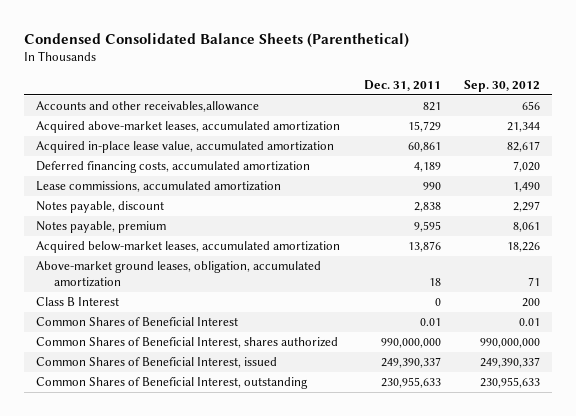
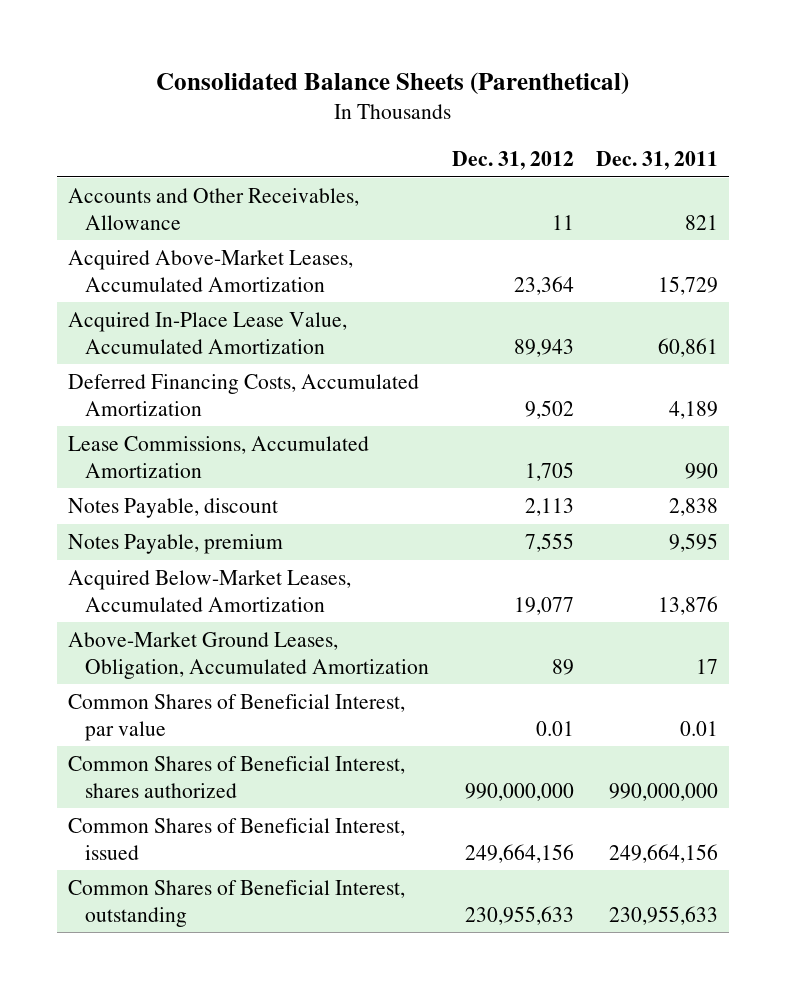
- Condensed Consolidated Balance Sheets (Parenthetical)
+ Consolidated Balance Sheets (Parenthetical)
- | Dec. 31, 2011 | Sep. 30, 2012
+ | Dec. 31, 2012 | Dec. 31, 2011
- Accounts and other receivables,allowance | 821 | 656
- Acquired above-market leases, accumulated amortization | 15,729 | 21,344
- Acquired in-place lease value, accumulated amortization | 60,861 | 82,617
- Deferred financing costs, accumulated amortization | 4,189 | 7,020
- Lease commissions, accumulated amortization | 990 | 1,490
- Notes payable, discount | 2,838 | 2,297
- Notes payable, premium | 9,595 | 8,061
- Acquired below-market leases, accumulated amortization | 13,876 | 18,226
- Above-market ground leases, obligation, accumulated amortization | 18 | 71
- Class B Interest | 0 | 200
- Common Shares of Beneficial Interest | 0.01 | 0.01
+ Accounts and Other Receivables, Allowance | 11 | 821
+ Acquired Above-Market Leases, Accumulated Amortization | 23,364 | 15,729
+ Acquired In-Place Lease Value, Accumulated Amortization | 89,943 | 60,861
+ Deferred Financing Costs, Accumulated Amortization | 9,502 | 4,189
+ Lease Commissions, Accumulated Amortization | 1,705 | 990
+ Notes Payable, discount | 2,113 | 2,838
+ Notes Payable, premium | 7,555 | 9,595
+ Acquired Below-Market Leases, Accumulated Amortization | 19,077 | 13,876
+ Above-Market Ground Leases, Obligation, Accumulated Amortization | 89 | 17
+ Common Shares of Beneficial Interest, par value | 0.01 | 0.01
- Common Shares of Beneficial Interest, issued | 249,390,337 | 249,390,337
+ Common Shares of Beneficial Interest, issued | 249,664,156 | 249,664,156

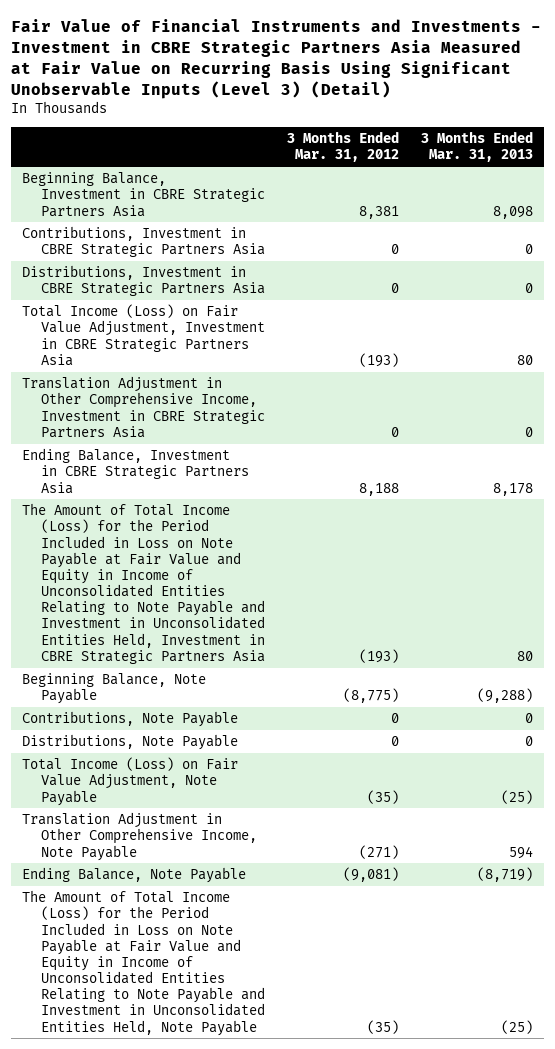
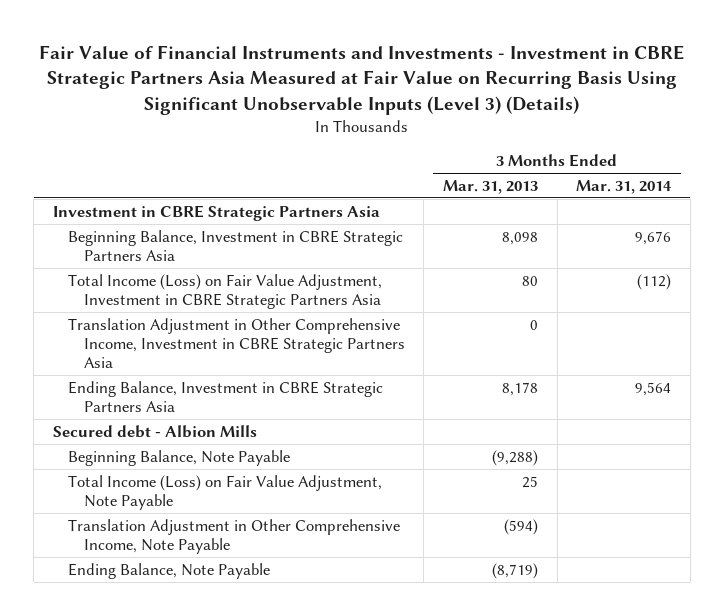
- Fair Value of Financial Instruments and Investments - Investment in CBRE Strategic Partners Asia Measured at Fair Value on Recurring Basis Using Significant Unobservable Inputs (Level 3) (Detail)
+ Fair Value of Financial Instruments and Investments - Investment in CBRE Strategic Partners Asia Measured at Fair Value on Recurring Basis Using Significant Unobservable Inputs (Level 3) (Details)
- | 3 Months Ended Mar. 31, 2012 | 3 Months Ended Mar. 31, 2013
+ | 3 Months Ended Mar. 31, 2013 | 3 Months Ended Mar. 31, 2014
+ Investment in CBRE Strategic Partners Asia
- Contributions, Investment in CBRE Strategic Partners Asia | 0 | 0
- Distributions, Investment in CBRE Strategic Partners Asia | 0 | 0
- The Amount of Total Income (Loss) for the Period Included in Loss on Note Payable at Fair Value and Equity in Income of Unconsolidated Entities Relating to Note Payable and Investment in Unconsolidated Entities Held, Investment in CBRE Strategic Partners Asia | (193) | 80
+ Secured debt - Albion Mills
- Contributions, Note Payable | 0 | 0
- Distributions, Note Payable | 0 | 0
- Total Income (Loss) on Fair Value Adjustment, Note Payable | (35) | (25)
- Translation Adjustment in Other Comprehensive Income, Note Payable | (271) | 594
+ Total Income (Loss) on Fair Value Adjustment, Note Payable | 25 |
+ Translation Adjustment in Other Comprehensive Income, Note Payable | (594) |
- The Amount of Total Income (Loss) for the Period Included in Loss on Note Payable at Fair Value and Equity in Income of Unconsolidated Entities Relating to Note Payable and Investment in Unconsolidated Entities Held, Note Payable | (35) | (25)

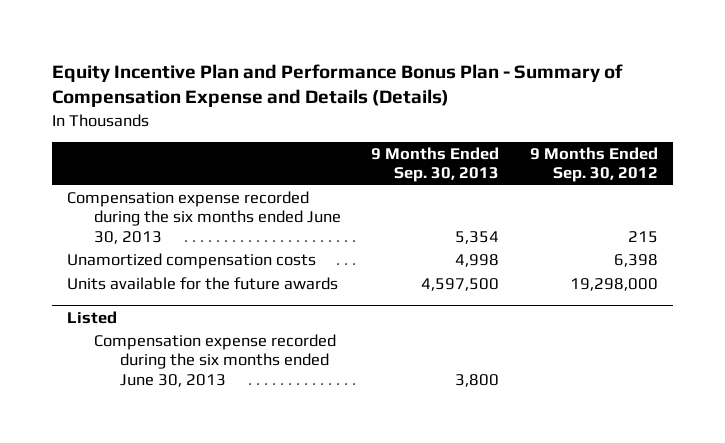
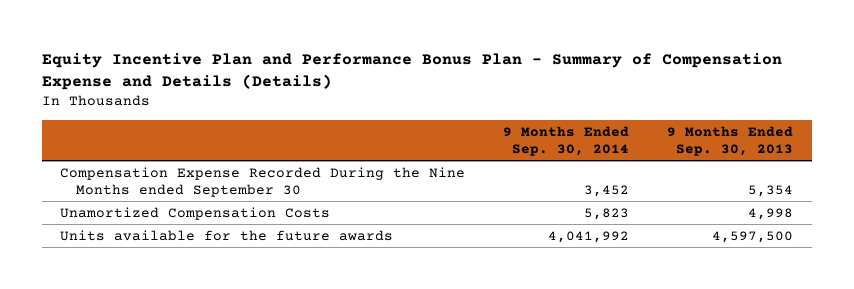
- | 9 Months Ended Sep. 30, 2013 | 9 Months Ended Sep. 30, 2012
+ | 9 Months Ended Sep. 30, 2014 | 9 Months Ended Sep. 30, 2013
- Compensation expense recorded during the six months ended June 30, 2013 | 5,354 | 215
- Unamortized compensation costs | 4,998 | 6,398
+ Compensation Expense Recorded During the Nine Months ended September 30 | 3,452 | 5,354
+ Unamortized Compensation Costs | 5,823 | 4,998
- Listed
- Compensation expense recorded during the six months ended June 30, 2013 | 3,800 |

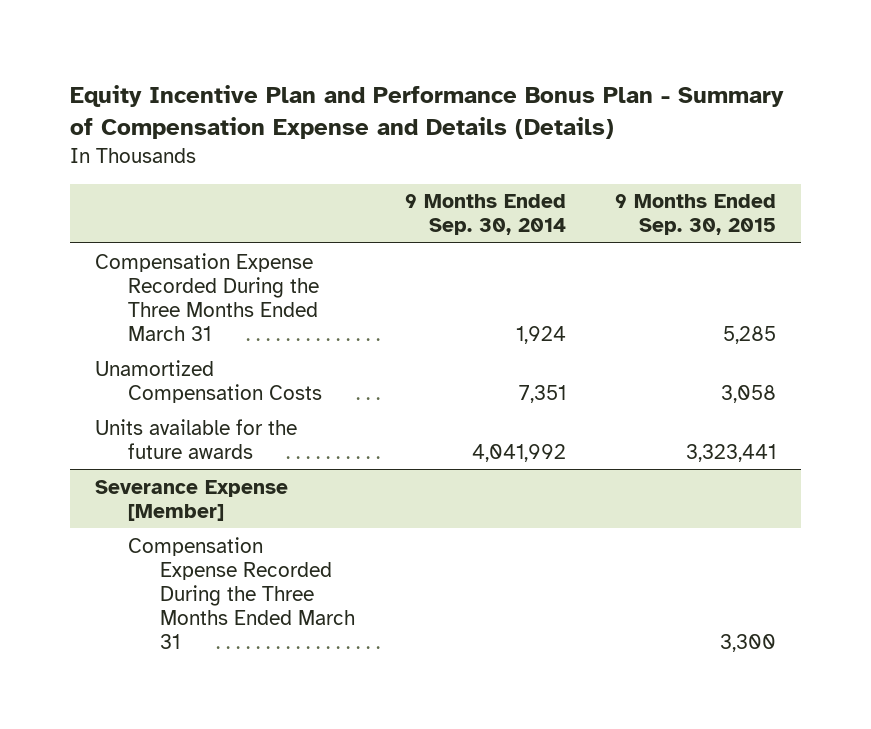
- | 9 Months Ended Sep. 30, 2014 | 9 Months Ended Sep. 30, 2013
+ | 9 Months Ended Sep. 30, 2014 | 9 Months Ended Sep. 30, 2015
- Compensation Expense Recorded During the Nine Months ended September 30 | 3,452 | 5,354
- Unamortized Compensation Costs | 5,823 | 4,998
+ Compensation Expense Recorded During the Three Months Ended March 31 | 1,924 | 5,285
+ Unamortized Compensation Costs | 7,351 | 3,058
+ Severance Expense [Member]
+ Compensation Expense Recorded During the Three Months Ended March 31 | | 3,300

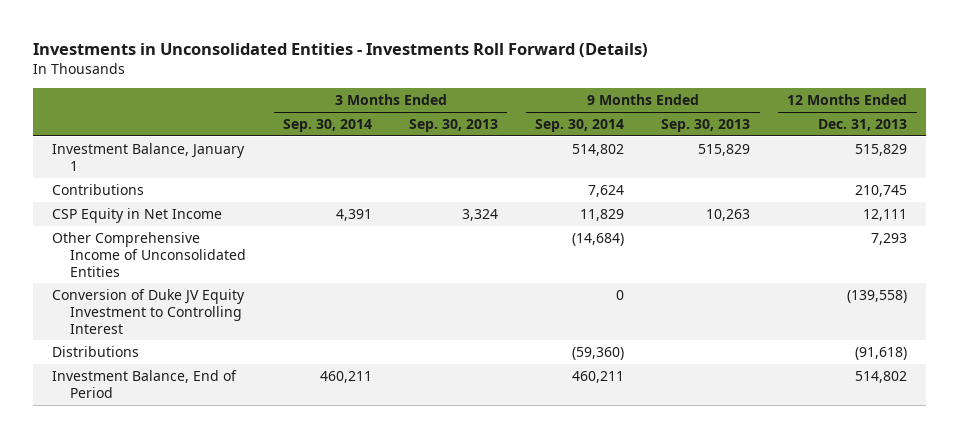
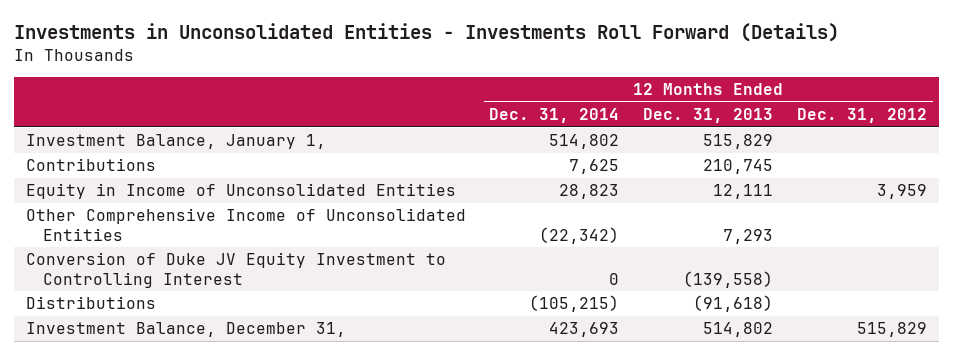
- | 3 Months Ended Sep. 30, 2014 | 3 Months Ended Sep. 30, 2013 | 9 Months Ended Sep. 30, 2014 | 9 Months Ended Sep. 30, 2013 | 12 Months Ended Dec. 31, 2013
+ | 12 Months Ended Dec. 31, 2014 | 12 Months Ended Dec. 31, 2013 | 12 Months Ended Dec. 31, 2012
- Investment Balance, January 1 | | | 514,802 | 515,829 | 515,829
+ Investment Balance, January 1, | 514,802 | 515,829 |
- CSP Equity in Net Income | 4,391 | 3,324 | 11,829 | 10,263 | 12,111
+ Equity in Income of Unconsolidated Entities | 28,823 | 12,111 | 3,959
- Investment Balance, End of Period | 460,211 | | 460,211 | | 514,802
+ Investment Balance, December 31, | 423,693 | 514,802 | 515,829

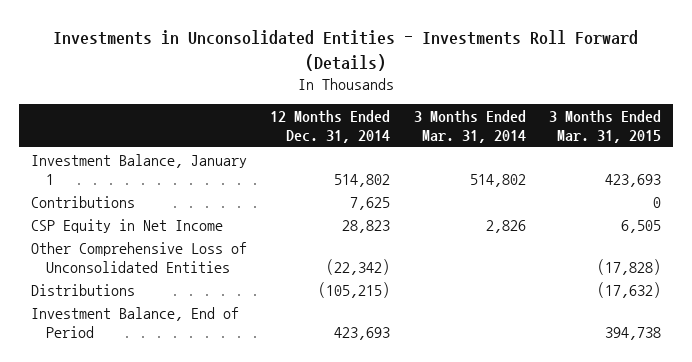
- | 12 Months Ended Dec. 31, 2014 | 12 Months Ended Dec. 31, 2013 | 12 Months Ended Dec. 31, 2012
+ | 12 Months Ended Dec. 31, 2014 | 3 Months Ended Mar. 31, 2014 | 3 Months Ended Mar. 31, 2015
- Investment Balance, January 1, | 514,802 | 515,829 |
+ Investment Balance, January 1 | 514,802 | 514,802 | 423,693
- Equity in Income of Unconsolidated Entities | 28,823 | 12,111 | 3,959
- Other Comprehensive Income of Unconsolidated Entities | (22,342) | 7,293 |
- Conversion of Duke JV Equity Investment to Controlling Interest | 0 | (139,558) |
+ CSP Equity in Net Income | 28,823 | 2,826 | 6,505
+ Other Comprehensive Loss of Unconsolidated Entities | (22,342) | | (17,828)
- Investment Balance, December 31, | 423,693 | 514,802 | 515,829
+ Investment Balance, End of Period | 423,693 | | 394,738

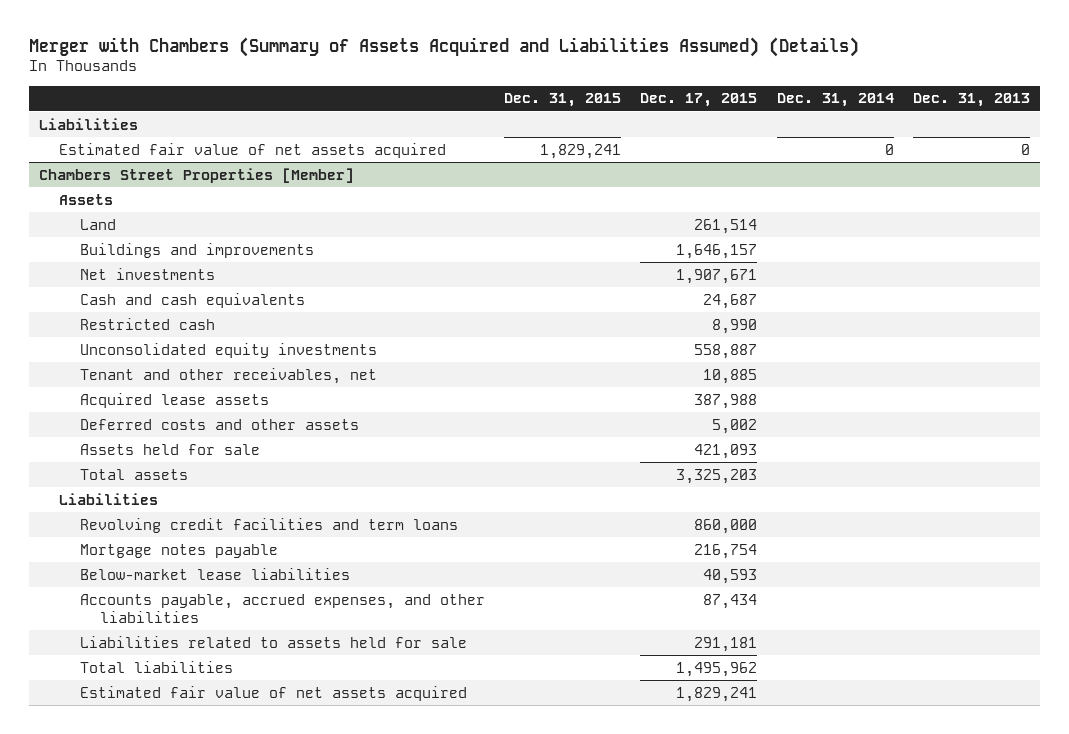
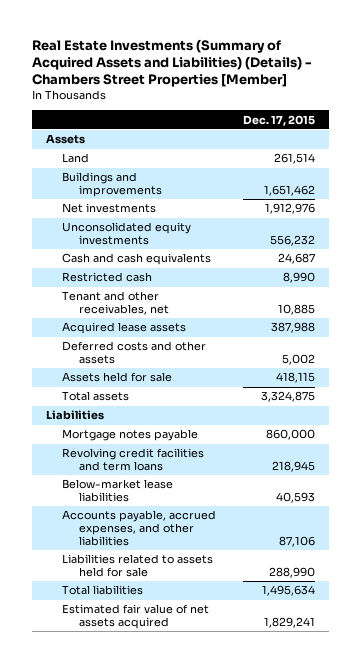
- Merger with Chambers (Summary of Assets Acquired and Liabilities Assumed) (Details)
+ Real Estate Investments (Summary of Acquired Assets and Liabilities) (Details) - Chambers Street Properties [Member]
- | Dec. 31, 2015 | Dec. 17, 2015 | Dec. 31, 2014 | Dec. 31, 2013
+ | Dec. 17, 2015
- Liabilities
- Estimated fair value of net assets acquired | 1,829,241 | | 0 | 0
- Chambers Street Properties [Member]
- Buildings and improvements | | 1,646,157 | |
- Net investments | | 1,907,671 | |
+ Buildings and improvements | 1,651,462
+ Net investments | 1,912,976
+ Unconsolidated equity investments | 556,232
- Unconsolidated equity investments | | 558,887 | |
- Assets held for sale | | 421,093 | |
- Total assets | | 3,325,203 | |
+ Assets held for sale | 418,115
+ Total assets | 3,324,875
- Revolving credit facilities and term loans | | 860,000 | |
- Mortgage notes payable | | 216,754 | |
+ Mortgage notes payable | 860,000
+ Revolving credit facilities and term loans | 218,945
- Accounts payable, accrued expenses, and other liabilities | | 87,434 | |
- Liabilities related to assets held for sale | | 291,181 | |
- Total liabilities | | 1,495,962 | |
+ Accounts payable, accrued expenses, and other liabilities | 87,106
+ Liabilities related to assets held for sale | 288,990
+ Total liabilities | 1,495,634

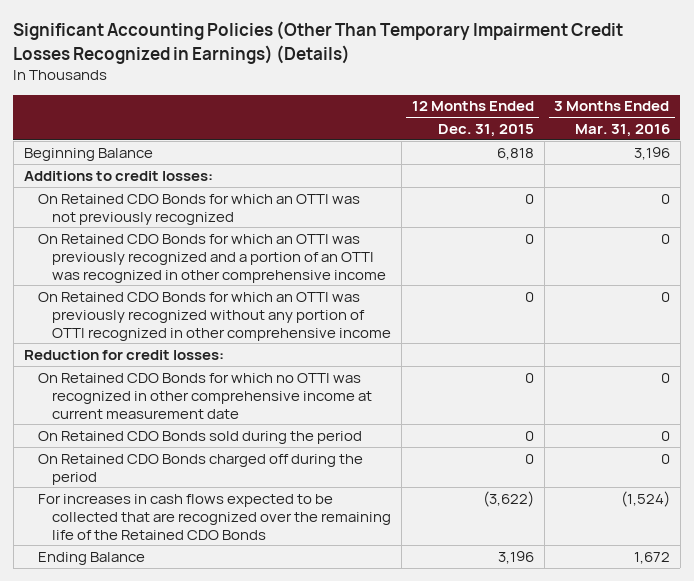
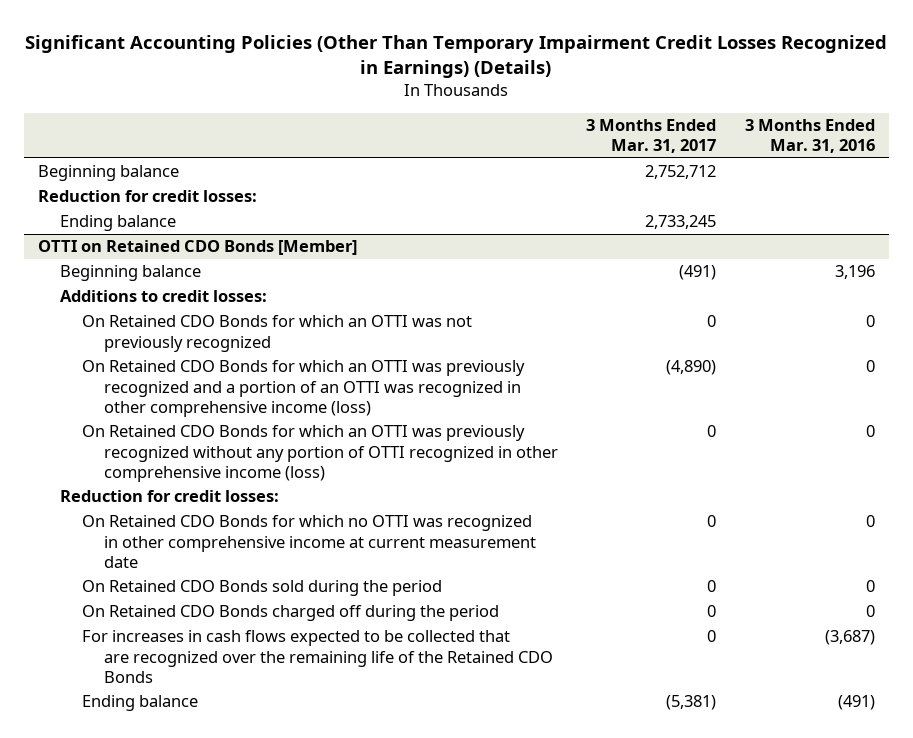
- | 12 Months Ended Dec. 31, 2015 | 3 Months Ended Mar. 31, 2016
+ | 3 Months Ended Mar. 31, 2017 | 3 Months Ended Mar. 31, 2016
- Beginning Balance | 6,818 | 3,196
+ Beginning balance | 2,752,712 |
+ Reduction for credit losses:
+ Ending balance | 2,733,245 |
+ OTTI on Retained CDO Bonds [Member]
+ Beginning balance | (491) | 3,196
- On Retained CDO Bonds for which an OTTI was previously recognized and a portion of an OTTI was recognized in other comprehensive income | 0 | 0
- On Retained CDO Bonds for which an OTTI was previously recognized without any portion of OTTI recognized in other comprehensive income | 0 | 0
+ On Retained CDO Bonds for which an OTTI was previously recognized and a portion of an OTTI was recognized in other comprehensive income (loss) | (4,890) | 0
+ On Retained CDO Bonds for which an OTTI was previously recognized without any portion of OTTI recognized in other comprehensive income (loss) | 0 | 0
- For increases in cash flows expected to be collected that are recognized over the remaining life of the Retained CDO Bonds | (3,622) | (1,524)
- Ending Balance | 3,196 | 1,672
+ For increases in cash flows expected to be collected that are recognized over the remaining life of the Retained CDO Bonds | 0 | (3,687)
+ Ending balance | (5,381) | (491)

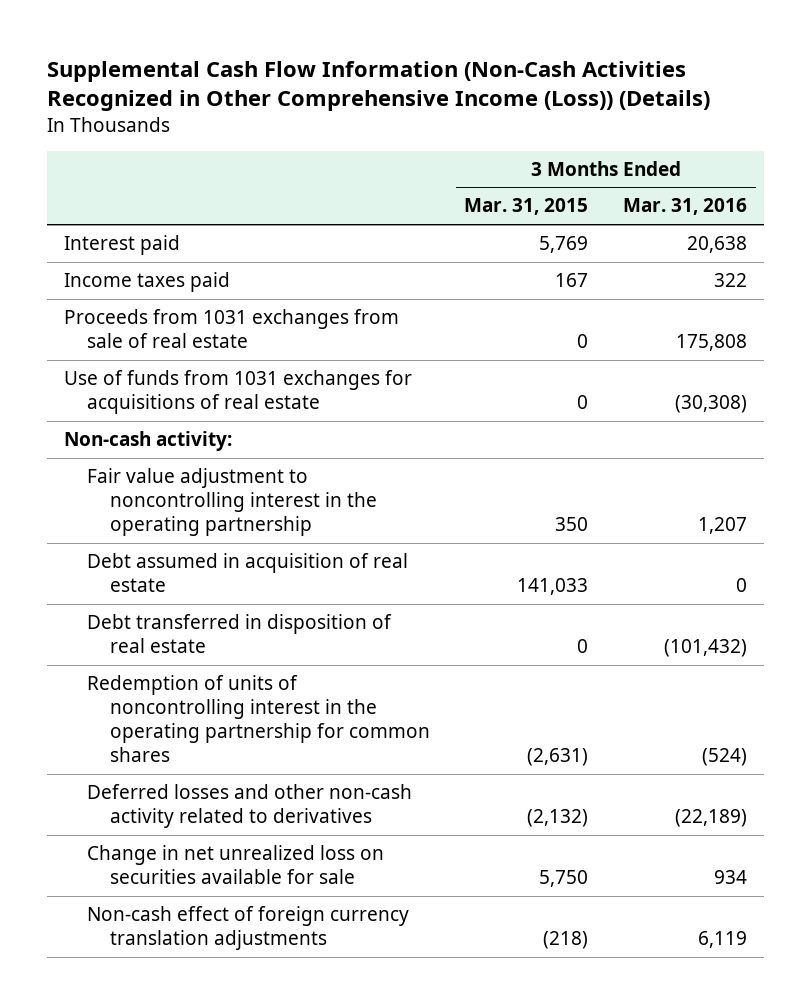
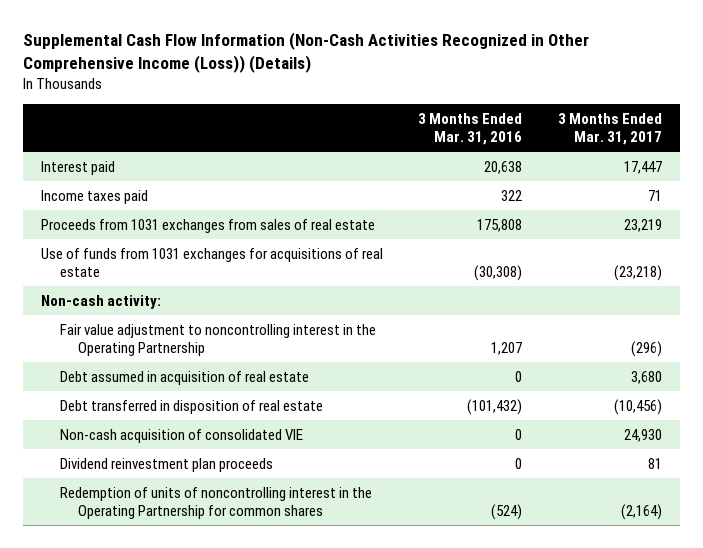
- | 3 Months Ended Mar. 31, 2015 | 3 Months Ended Mar. 31, 2016
+ | 3 Months Ended Mar. 31, 2016 | 3 Months Ended Mar. 31, 2017
- Proceeds from 1031 exchanges from sale of real estate | 0 | 175,808
+ Proceeds from 1031 exchanges from sales of real estate | 175,808 | 23,219
- Fair value adjustment to noncontrolling interest in the operating partnership | 350 | 1,207
+ Fair value adjustment to noncontrolling interest in the Operating Partnership | 1,207 | (296)
- Redemption of units of noncontrolling interest in the operating partnership for common shares | (2,631) | (524)
- Deferred losses and other non-cash activity related to derivatives | (2,132) | (22,189)
- Change in net unrealized loss on securities available for sale | 5,750 | 934
- Non-cash effect of foreign currency translation adjustments | (218) | 6,119
+ Non-cash acquisition of consolidated VIE | 0 | 24,930
+ Dividend reinvestment plan proceeds | 0 | 81
+ Redemption of units of noncontrolling interest in the Operating Partnership for common shares | (524) | (2,164)

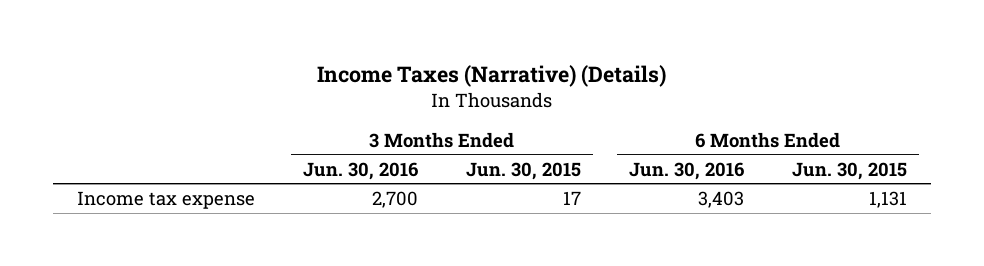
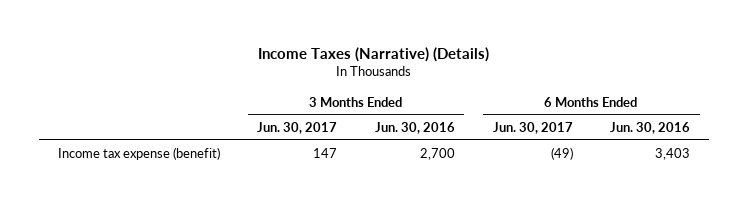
- | 3 Months Ended Jun. 30, 2016 | 3 Months Ended Jun. 30, 2015 | 6 Months Ended Jun. 30, 2016 | 6 Months Ended Jun. 30, 2015
+ | 3 Months Ended Jun. 30, 2017 | 3 Months Ended Jun. 30, 2016 | 6 Months Ended Jun. 30, 2017 | 6 Months Ended Jun. 30, 2016
- Income tax expense | 2,700 | 17 | 3,403 | 1,131
+ Income tax expense (benefit) | 147 | 2,700 | (49) | 3,403

